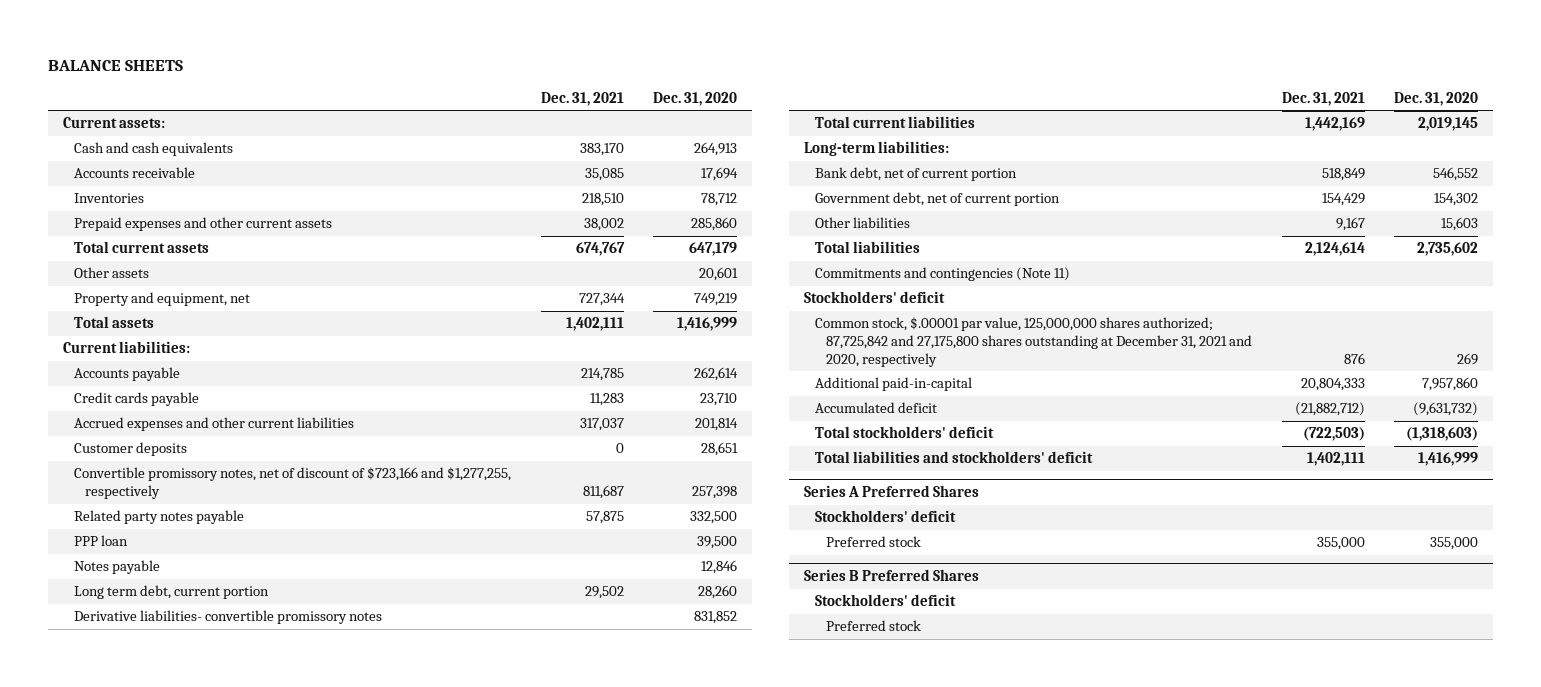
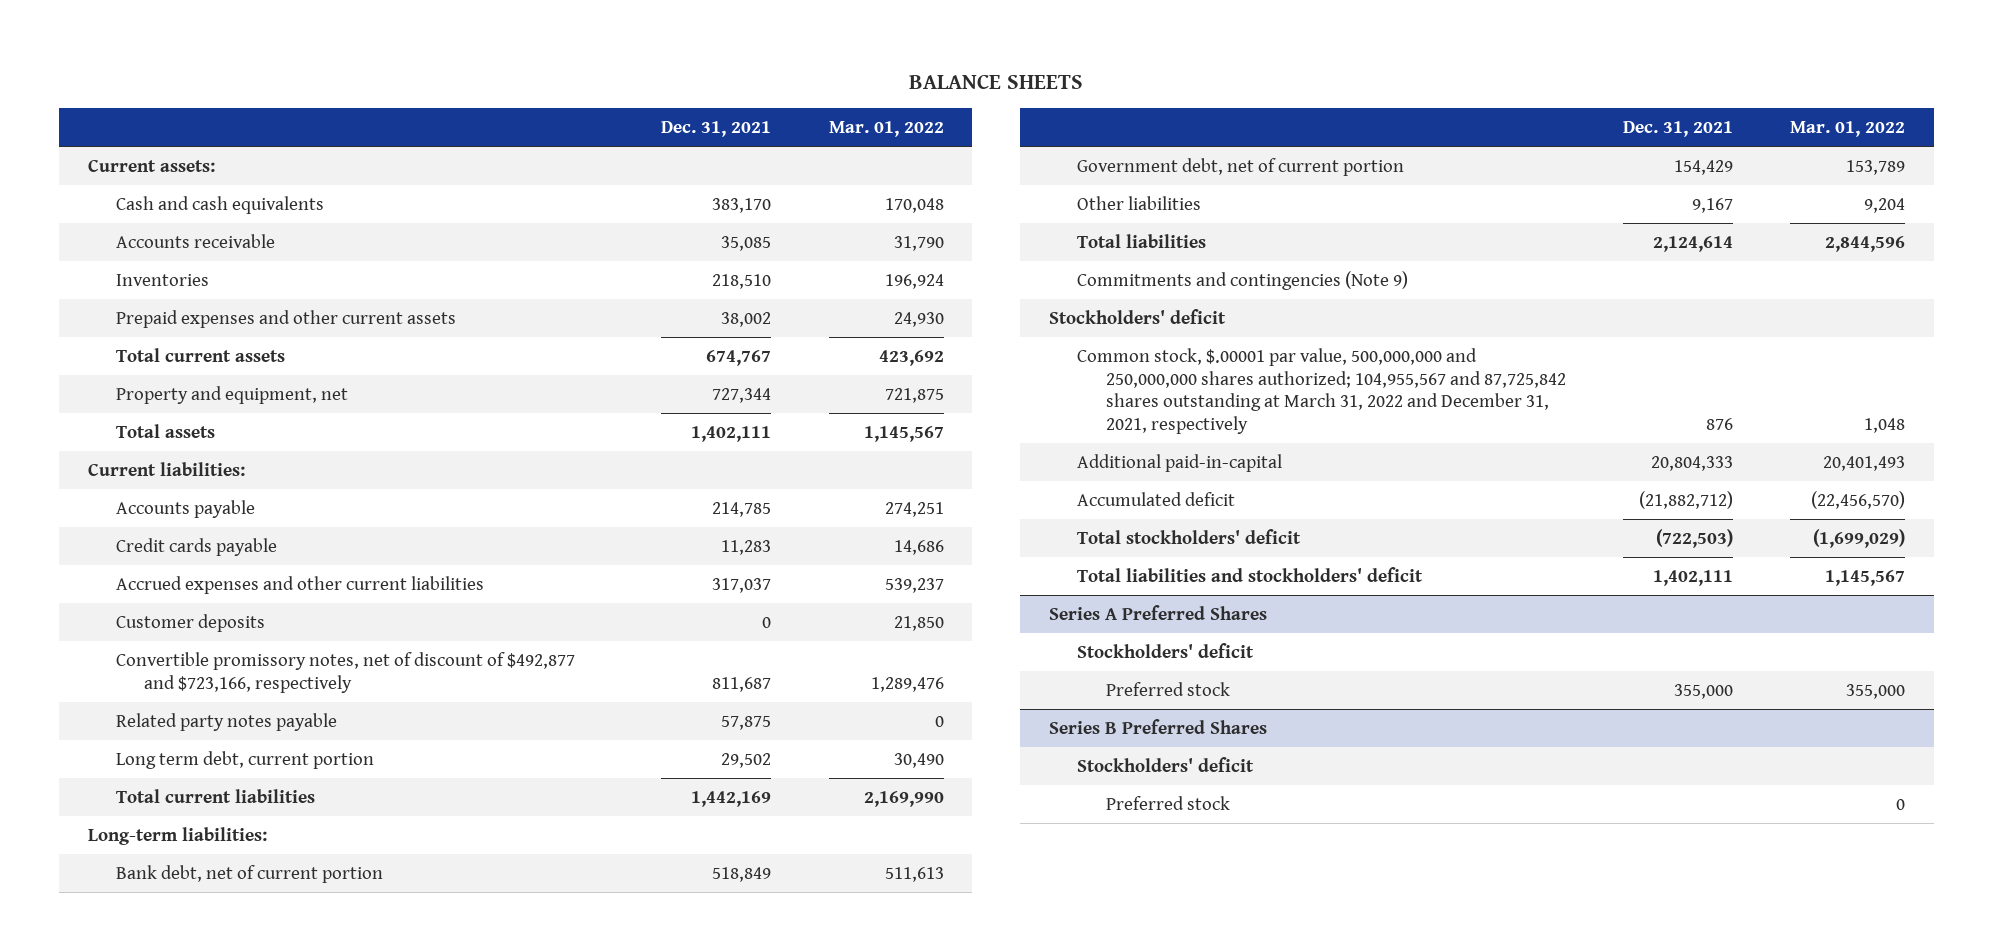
- | Dec. 31, 2021 | Dec. 31, 2020
+ | Dec. 31, 2021 | Mar. 01, 2022
- Other assets | | 20,601
- Convertible promissory notes, net of discount of $723,166 and $1,277,255, respectively | 811,687 | 257,398
+ Convertible promissory notes, net of discount of $492,877 and $723,166, respectively | 811,687 | 1,289,476
- PPP loan | | 39,500
- Notes payable | | 12,846
- Derivative liabilities- convertible promissory notes | | 831,852
- Commitments and contingencies (Note 11)
+ Commitments and contingencies (Note 9)
- Common stock, $.00001 par value, 125,000,000 shares authorized; 87,725,842 and 27,175,800 shares outstanding at December 31, 2021 and 2020, respectively | 876 | 269
+ Common stock, $.00001 par value, 500,000,000 and 250,000,000 shares authorized; 104,955,567 and 87,725,842 shares outstanding at March 31, 2022 and December 31, 2021, respectively | 876 | 1,048

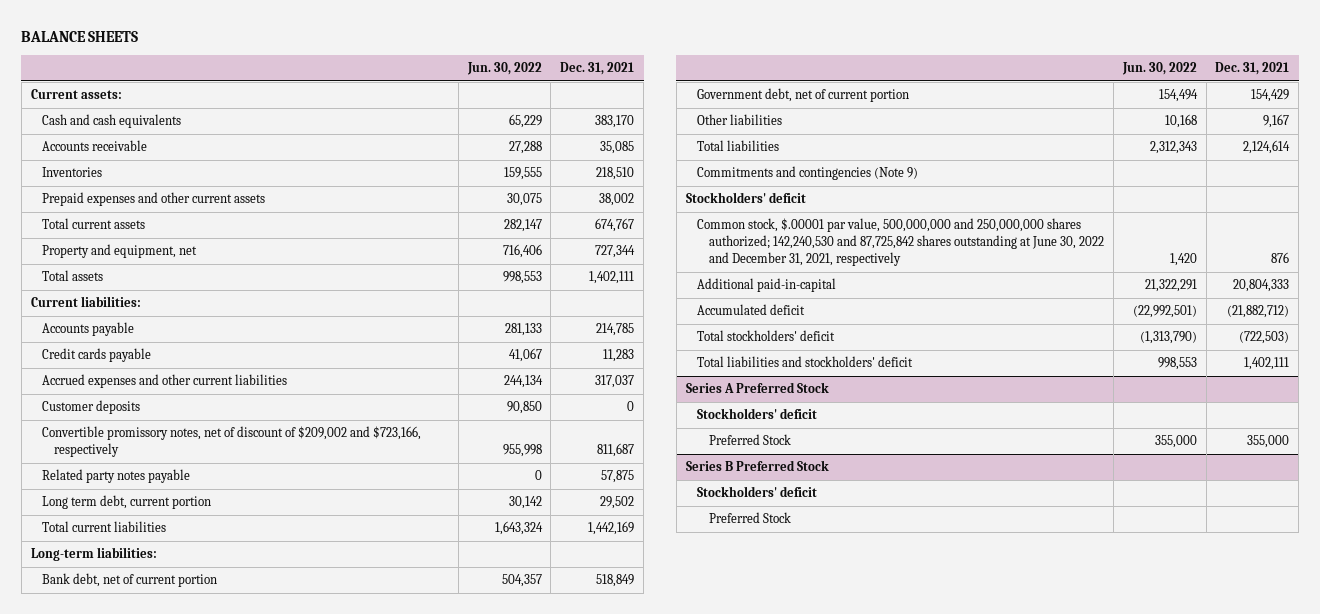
- | Dec. 31, 2021 | Mar. 01, 2022
+ | Jun. 30, 2022 | Dec. 31, 2021
- Convertible promissory notes, net of discount of $492,877 and $723,166, respectively | 811,687 | 1,289,476
+ Convertible promissory notes, net of discount of $209,002 and $723,166, respectively | 955,998 | 811,687
- Common stock, $.00001 par value, 500,000,000 and 250,000,000 shares authorized; 104,955,567 and 87,725,842 shares outstanding at March 31, 2022 and December 31, 2021, respectively | 876 | 1,048
+ Common stock, $.00001 par value, 500,000,000 and 250,000,000 shares authorized; 142,240,530 and 87,725,842 shares outstanding at June 30, 2022 and December 31, 2021, respectively | 1,420 | 876
- Series A Preferred Shares
+ Series A Preferred Stock
- Preferred stock | 355,000 | 355,000
- Series B Preferred Shares
+ Preferred Stock | 355,000 | 355,000
+ Series B Preferred Stock
- Preferred stock | | 0
+ Preferred Stock

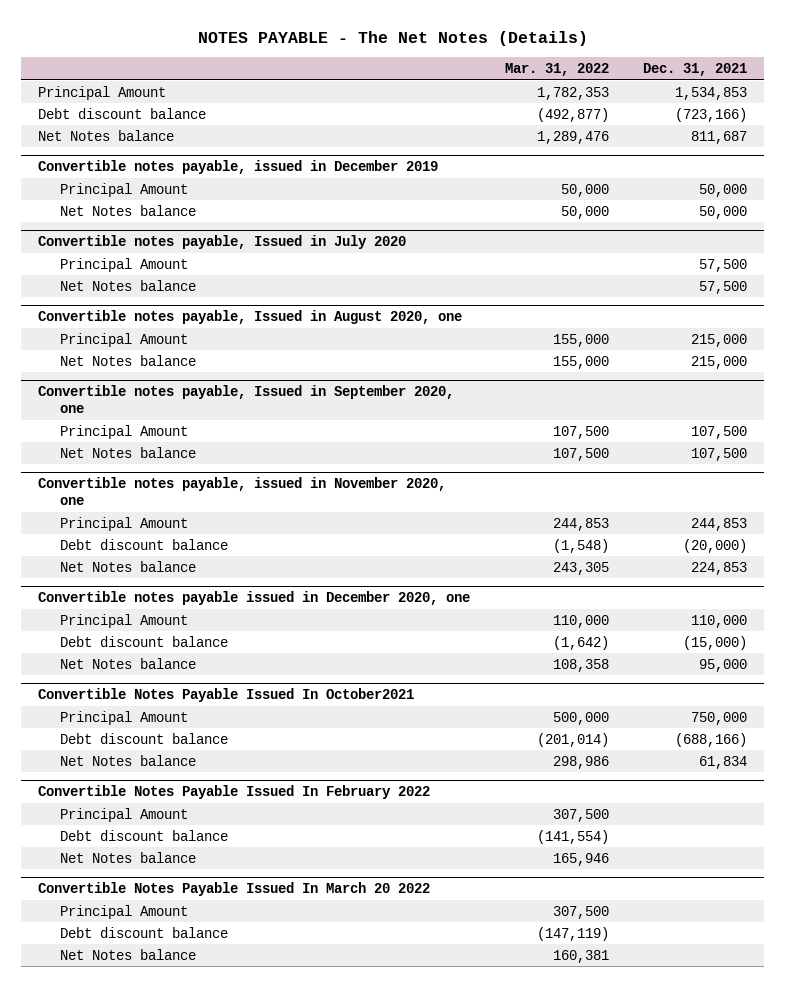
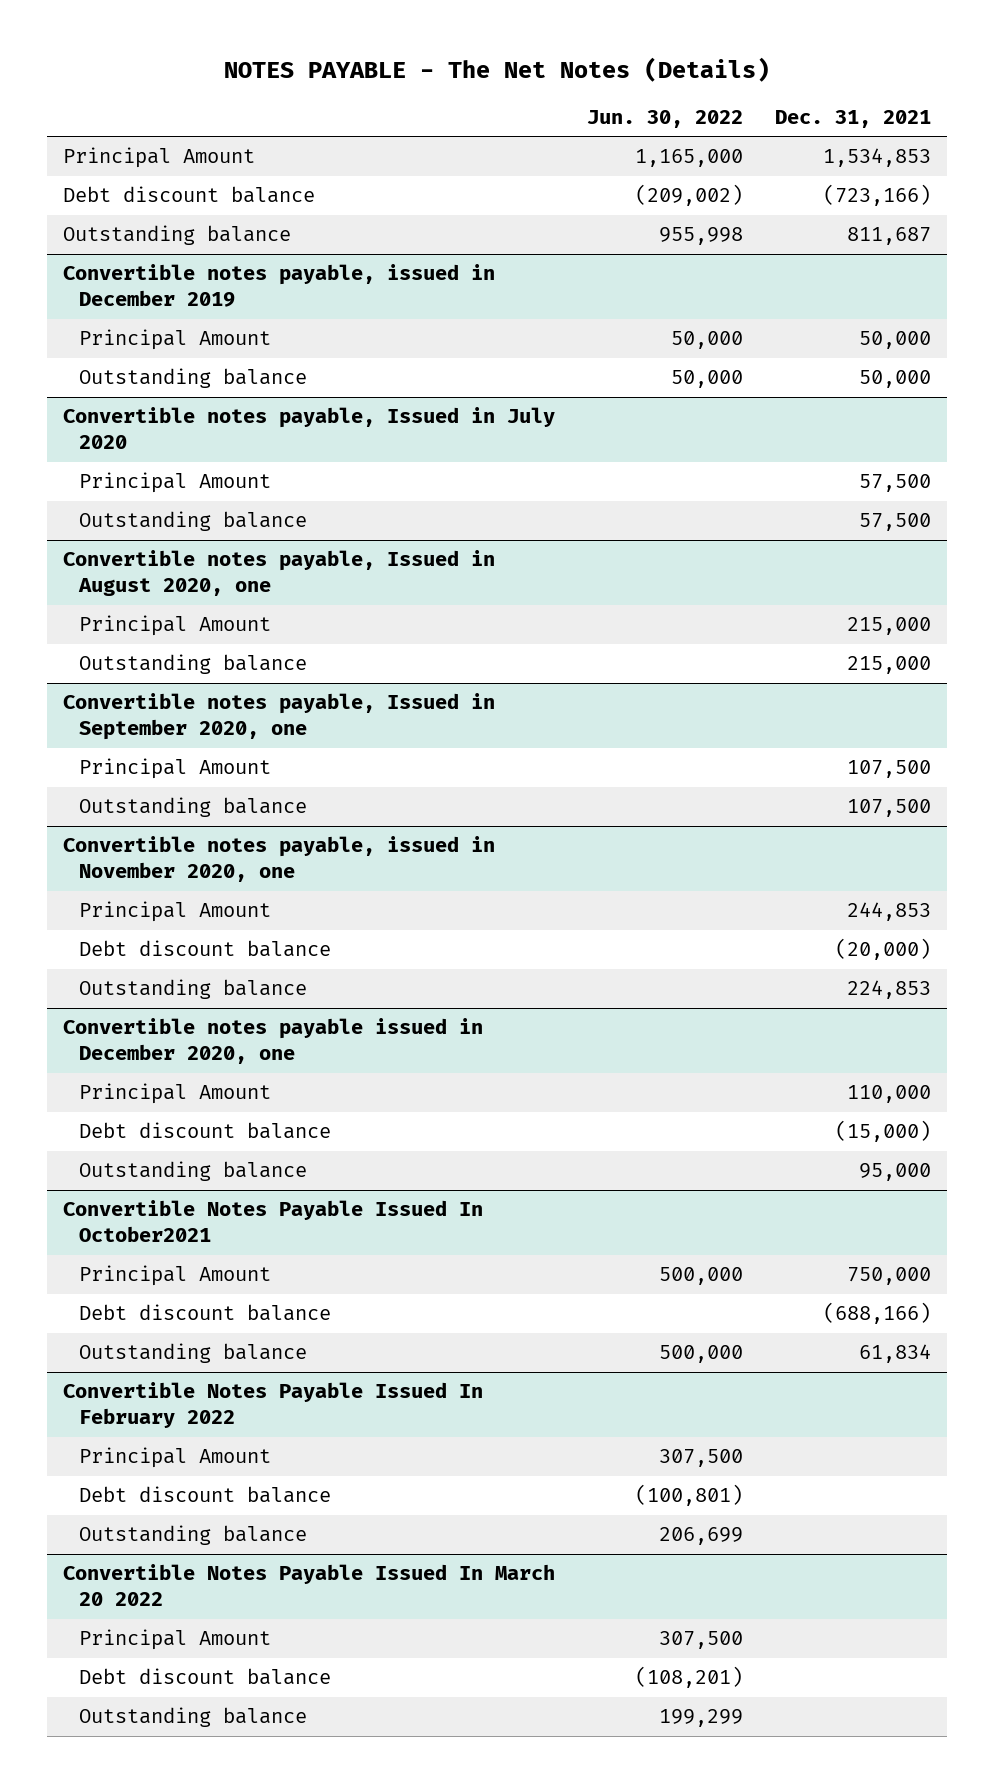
- | Mar. 31, 2022 | Dec. 31, 2021
+ | Jun. 30, 2022 | Dec. 31, 2021
- Net Notes balance | 1,289,476 | 811,687
+ Outstanding balance | 955,998 | 811,687
@ Convertible notes payable, issued in December 2019
- Net Notes balance | 50,000 | 50,000
+ Outstanding balance | 50,000 | 50,000
@ Convertible notes payable, Issued in July 2020
- Net Notes balance | | 57,500
+ Outstanding balance | | 57,500
@ Convertible notes payable, Issued in August 2020, one
- Net Notes balance | 155,000 | 215,000
+ Outstanding balance | | 215,000
@ Convertible notes payable, Issued in September 2020, one
- Net Notes balance | 107,500 | 107,500
+ Outstanding balance | | 107,500
@ Convertible notes payable, issued in November 2020, one
- Net Notes balance | 243,305 | 224,853
+ Outstanding balance | | 224,853
@ Convertible notes payable issued in December 2020, one
- Net Notes balance | 108,358 | 95,000
+ Outstanding balance | | 95,000
@ Convertible Notes Payable Issued In October2021
- Net Notes balance | 298,986 | 61,834
+ Outstanding balance | 500,000 | 61,834
@ Convertible Notes Payable Issued In February 2022
- Net Notes balance | 165,946 |
+ Outstanding balance | 206,699 |
@ Convertible Notes Payable Issued In March 20 2022
- Net Notes balance | 160,381 |
+ Outstanding balance | 199,299 |

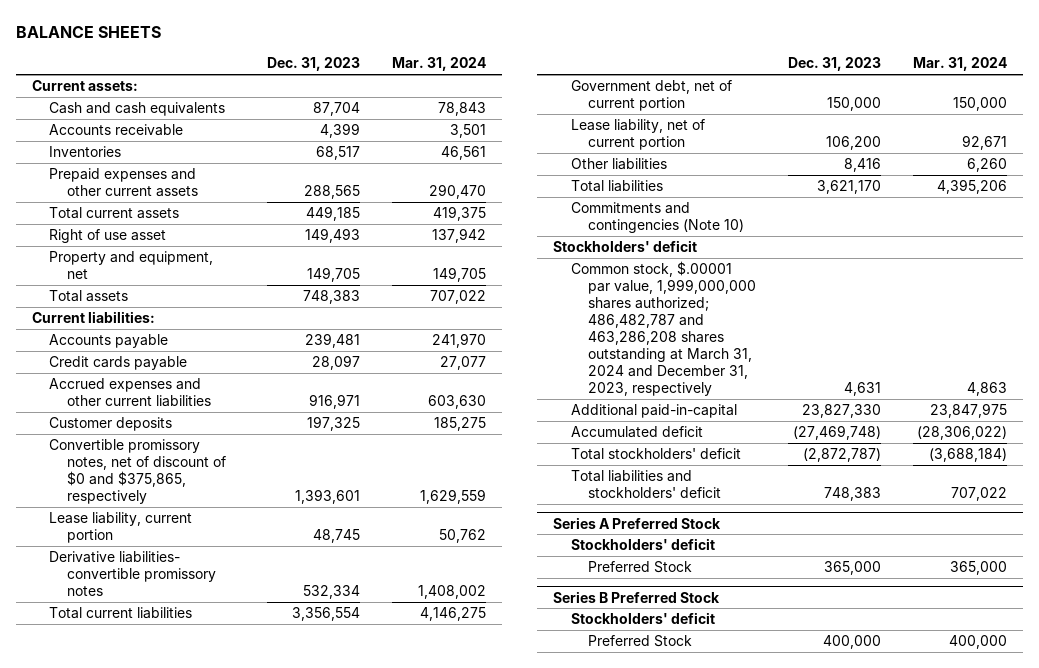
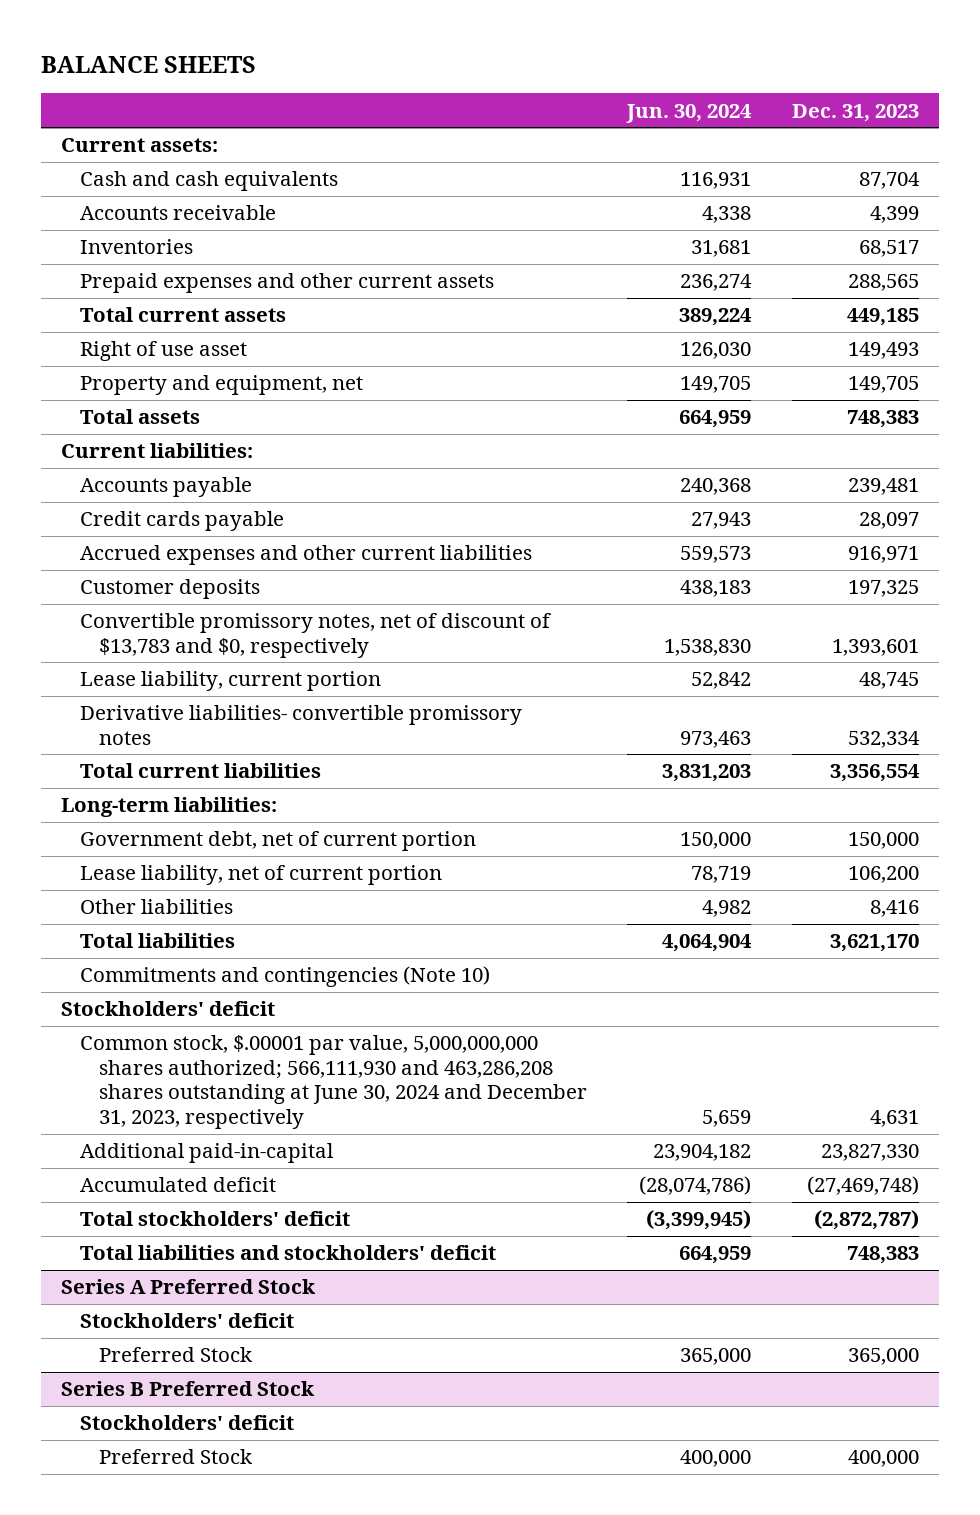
- | Dec. 31, 2023 | Mar. 31, 2024
+ | Jun. 30, 2024 | Dec. 31, 2023
- Convertible promissory notes, net of discount of $0 and $375,865, respectively | 1,393,601 | 1,629,559
+ Convertible promissory notes, net of discount of $13,783 and $0, respectively | 1,538,830 | 1,393,601
+ Long-term liabilities:
- Common stock, $.00001 par value, 1,999,000,000 shares authorized; 486,482,787 and 463,286,208 shares outstanding at March 31, 2024 and December 31, 2023, respectively | 4,631 | 4,863
+ Common stock, $.00001 par value, 5,000,000,000 shares authorized; 566,111,930 and 463,286,208 shares outstanding at June 30, 2024 and December 31, 2023, respectively | 5,659 | 4,631

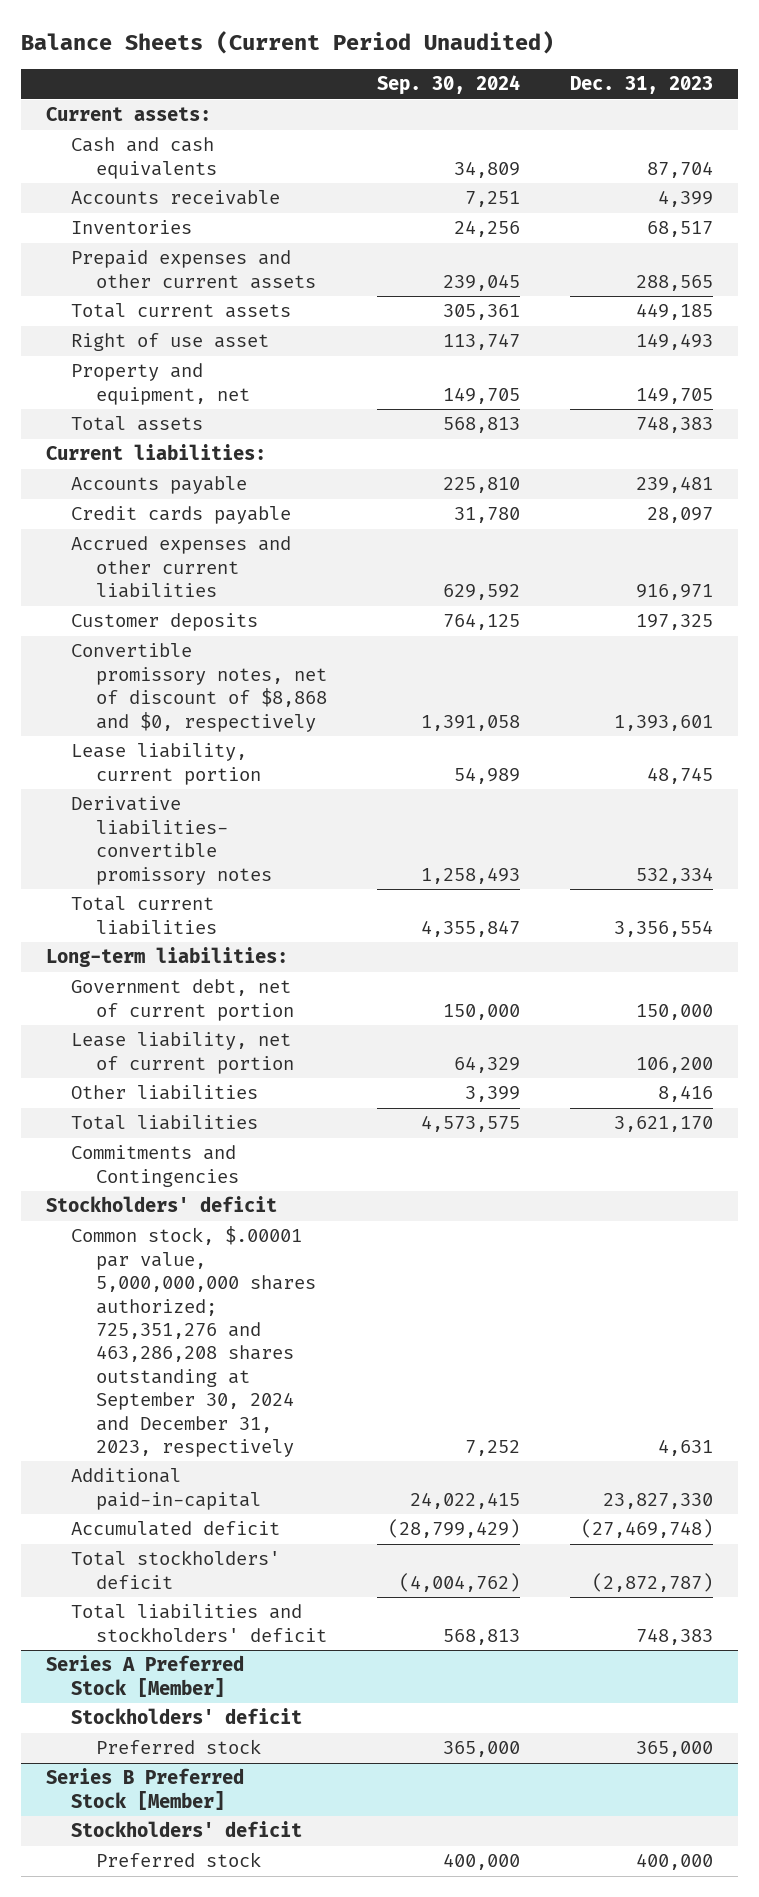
- BALANCE SHEETS
+ Balance Sheets (Current Period Unaudited)
- | Jun. 30, 2024 | Dec. 31, 2023
+ | Sep. 30, 2024 | Dec. 31, 2023
- Convertible promissory notes, net of discount of $13,783 and $0, respectively | 1,538,830 | 1,393,601
+ Convertible promissory notes, net of discount of $8,868 and $0, respectively | 1,391,058 | 1,393,601
- Commitments and contingencies (Note 10)
+ Commitments and Contingencies
- Common stock, $.00001 par value, 5,000,000,000 shares authorized; 566,111,930 and 463,286,208 shares outstanding at June 30, 2024 and December 31, 2023, respectively | 5,659 | 4,631
+ Common stock, $.00001 par value, 5,000,000,000 shares authorized; 725,351,276 and 463,286,208 shares outstanding at September 30, 2024 and December 31, 2023, respectively | 7,252 | 4,631
- Series A Preferred Stock
+ Series A Preferred Stock [Member]
- Preferred Stock | 365,000 | 365,000
- Series B Preferred Stock
+ Preferred stock | 365,000 | 365,000
+ Series B Preferred Stock [Member]
- Preferred Stock | 400,000 | 400,000
+ Preferred stock | 400,000 | 400,000

